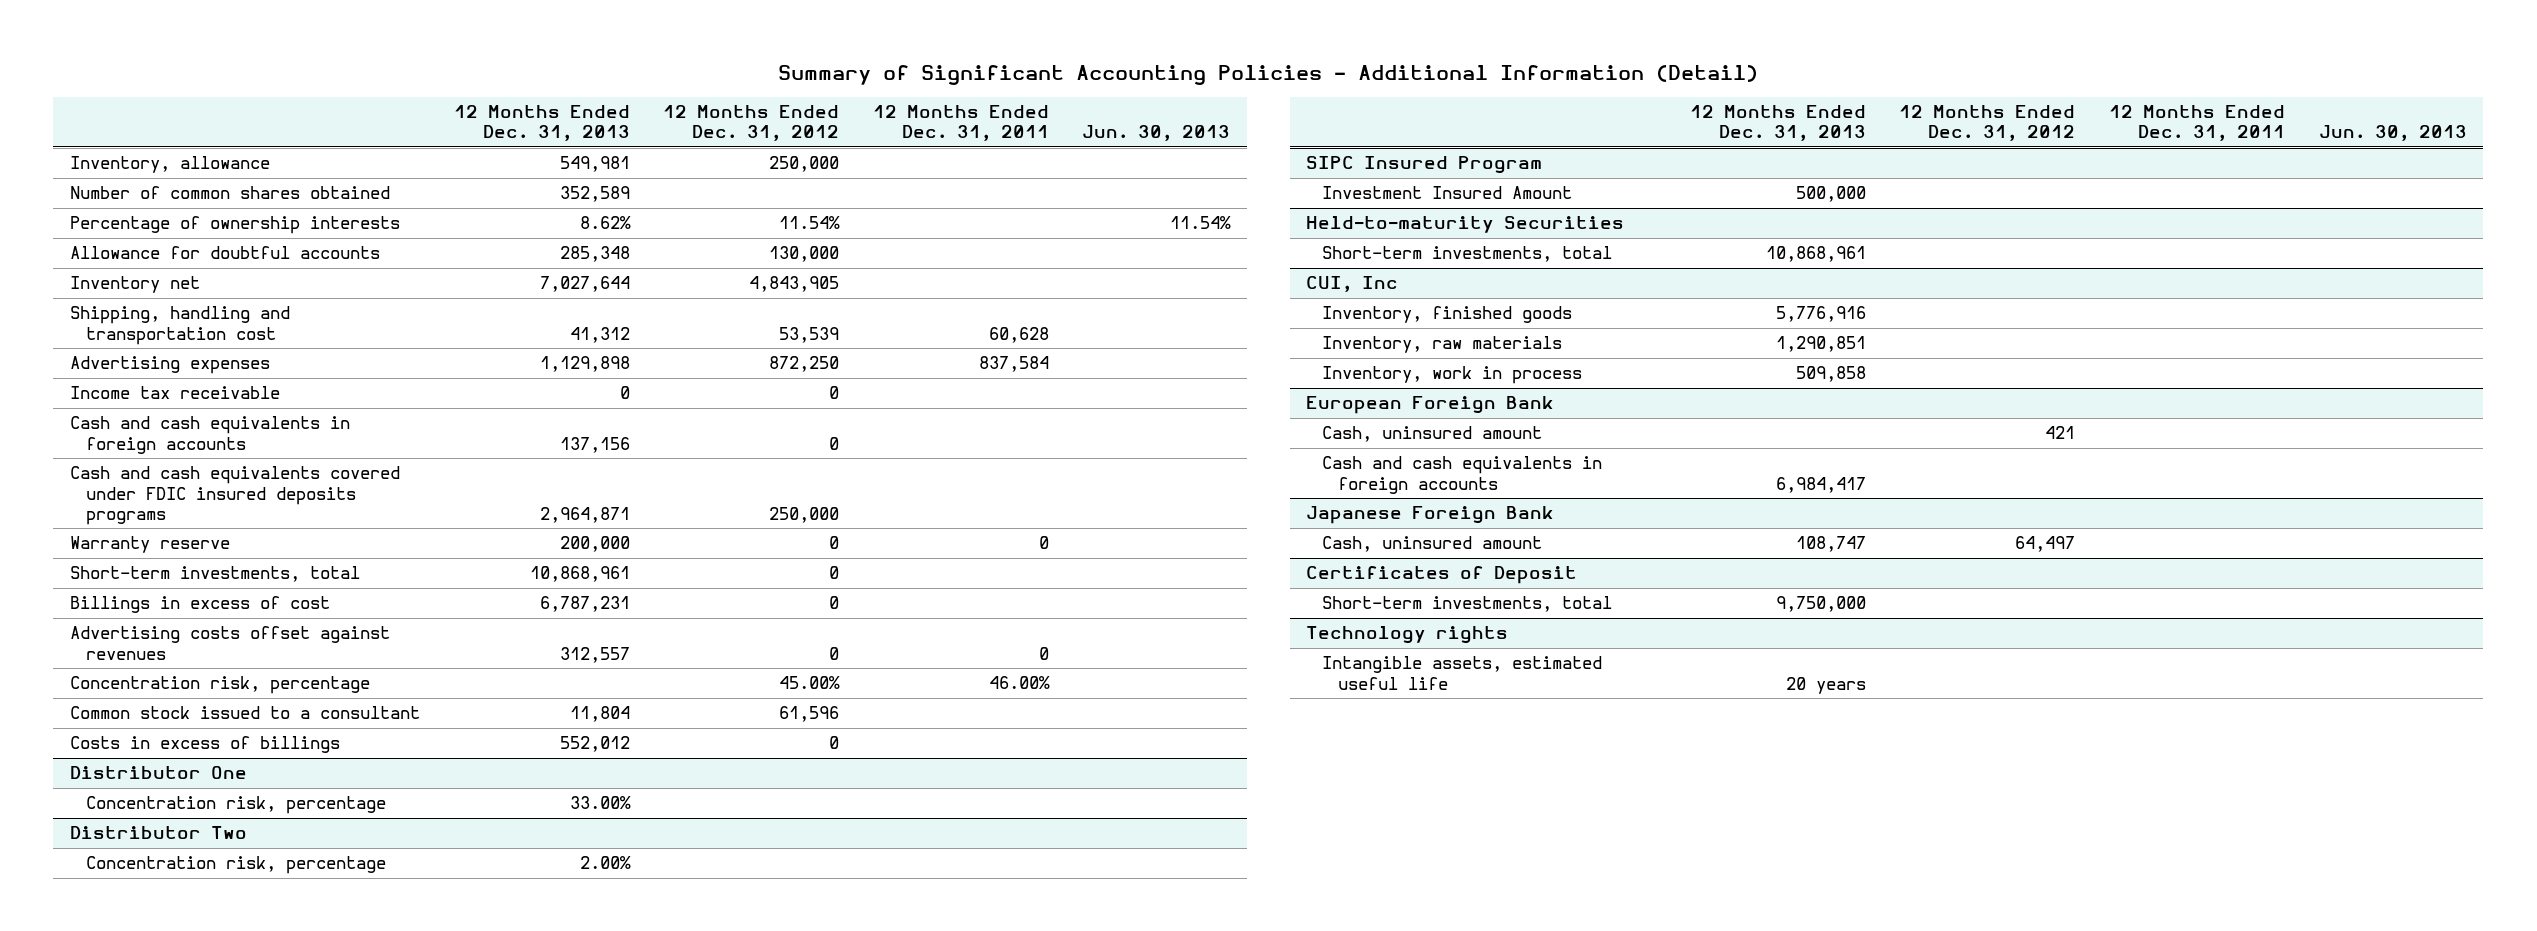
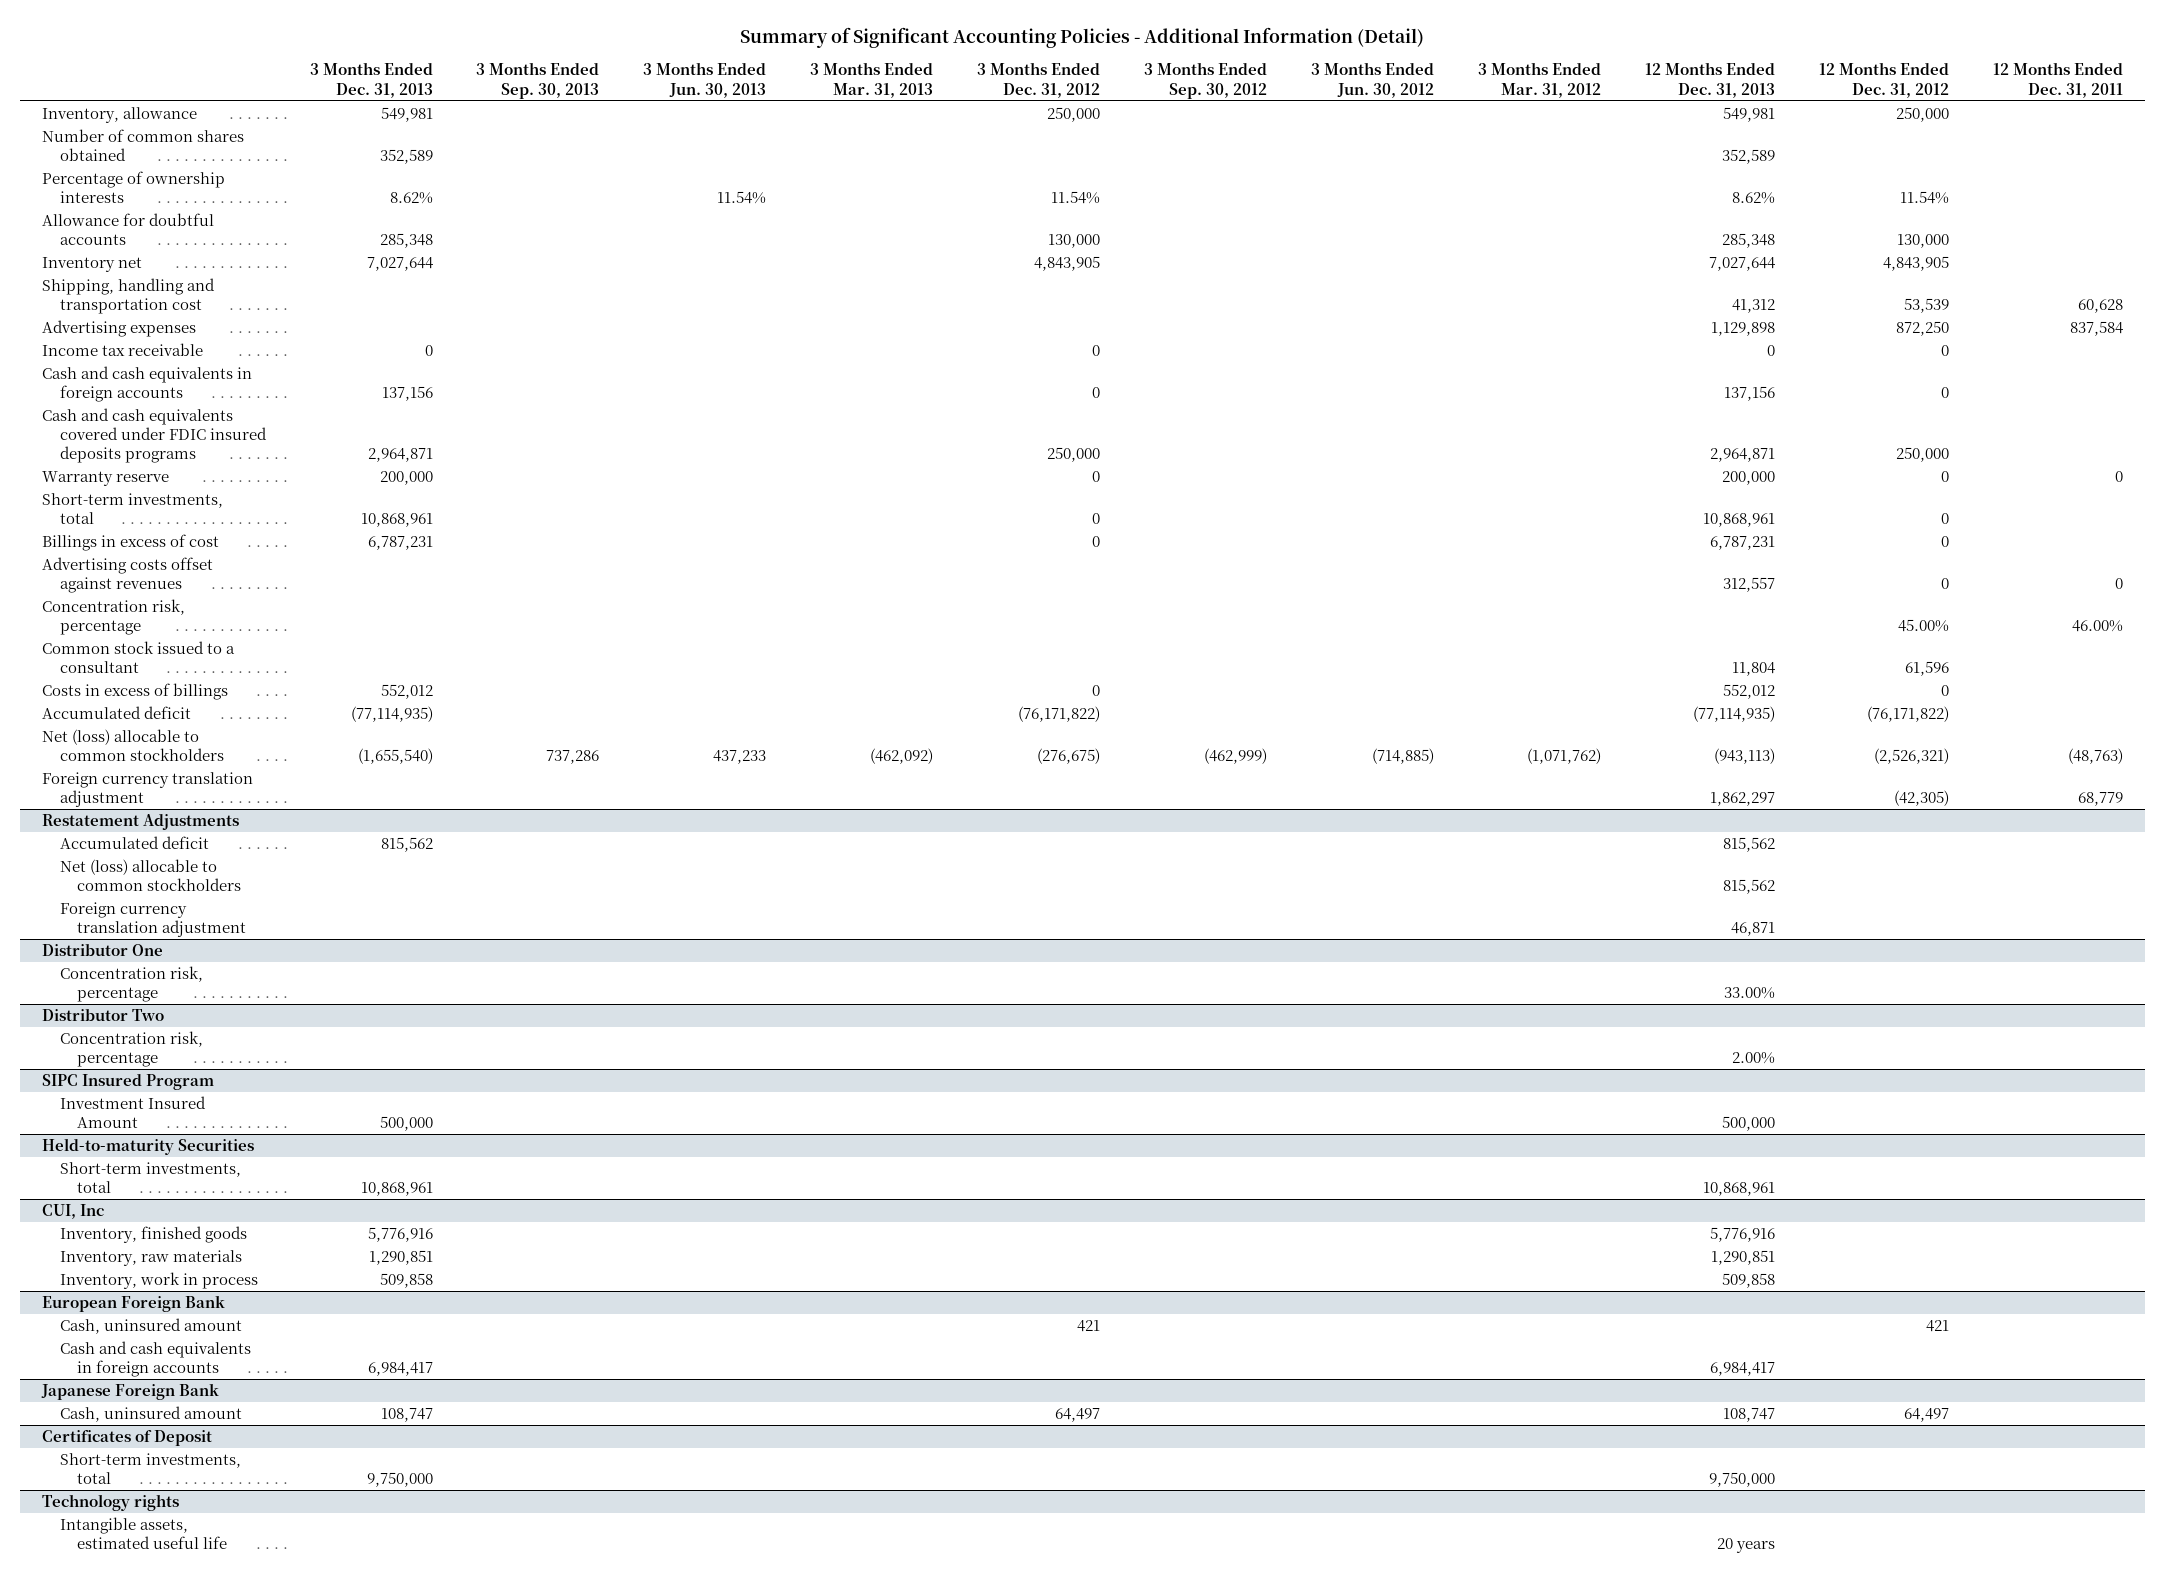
- | 12 Months Ended Dec. 31, 2013 | 12 Months Ended Dec. 31, 2012 | 12 Months Ended Dec. 31, 2011 | Jun. 30, 2013
+ | 3 Months Ended Dec. 31, 2013 | 3 Months Ended Sep. 30, 2013 | 3 Months Ended Jun. 30, 2013 | 3 Months Ended Mar. 31, 2013 | 3 Months Ended Dec. 31, 2012 | 3 Months Ended Sep. 30, 2012 | 3 Months Ended Jun. 30, 2012 | 3 Months Ended Mar. 31, 2012 | 12 Months Ended Dec. 31, 2013 | 12 Months Ended Dec. 31, 2012 | 12 Months Ended Dec. 31, 2011
+ Accumulated deficit | (77,114,935) | | | | (76,171,822) | | | | (77,114,935) | (76,171,822) |
+ Net (loss) allocable to common stockholders | (1,655,540) | 737,286 | 437,233 | (462,092) | (276,675) | (462,999) | (714,885) | (1,071,762) | (943,113) | (2,526,321) | (48,763)
+ Foreign currency translation adjustment | | | | | | | | | 1,862,297 | (42,305) | 68,779
+ Restatement Adjustments
+ Accumulated deficit | 815,562 | | | | | | | | 815,562 | |
+ Net (loss) allocable to common stockholders | | | | | | | | | 815,562 | |
+ Foreign currency translation adjustment | | | | | | | | | 46,871 | |

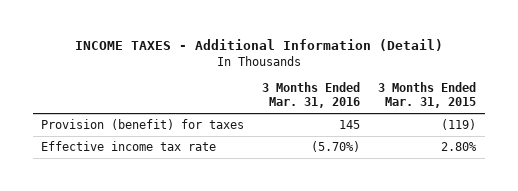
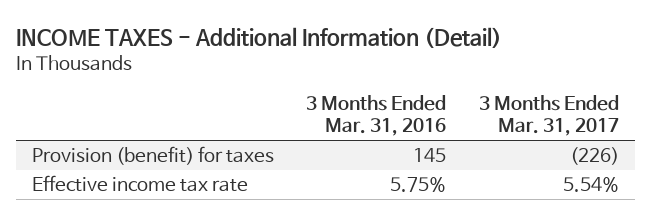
- | 3 Months Ended Mar. 31, 2016 | 3 Months Ended Mar. 31, 2015
+ | 3 Months Ended Mar. 31, 2016 | 3 Months Ended Mar. 31, 2017
- Effective income tax rate | (5.70%) | 2.80%
+ Effective income tax rate | 5.75% | 5.54%

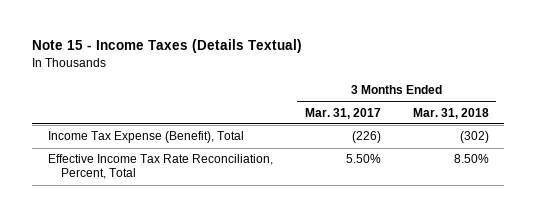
- INCOME TAXES - Additional Information (Detail)
+ Note 15 - Income Taxes (Details Textual)
- | 3 Months Ended Mar. 31, 2016 | 3 Months Ended Mar. 31, 2017
+ | 3 Months Ended Mar. 31, 2017 | 3 Months Ended Mar. 31, 2018
- Provision (benefit) for taxes | 145 | (226)
- Effective income tax rate | 5.75% | 5.54%
+ Income Tax Expense (Benefit), Total | (226) | (302)
+ Effective Income Tax Rate Reconciliation, Percent, Total | 5.50% | 8.50%

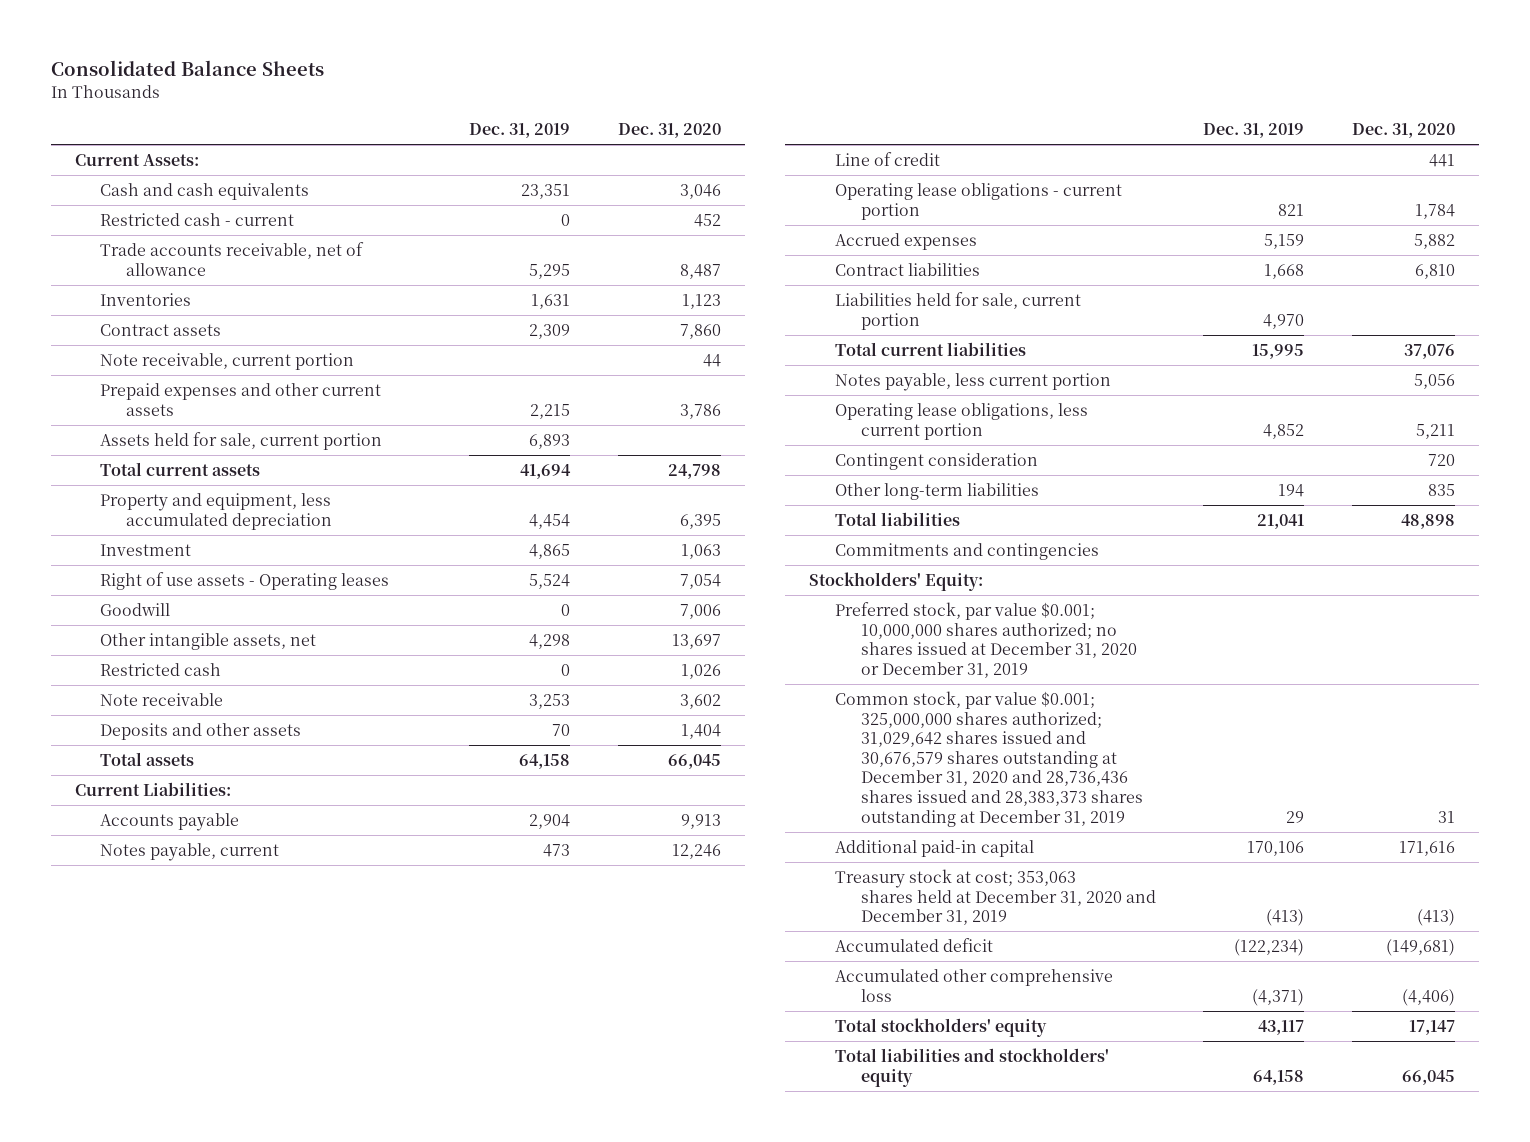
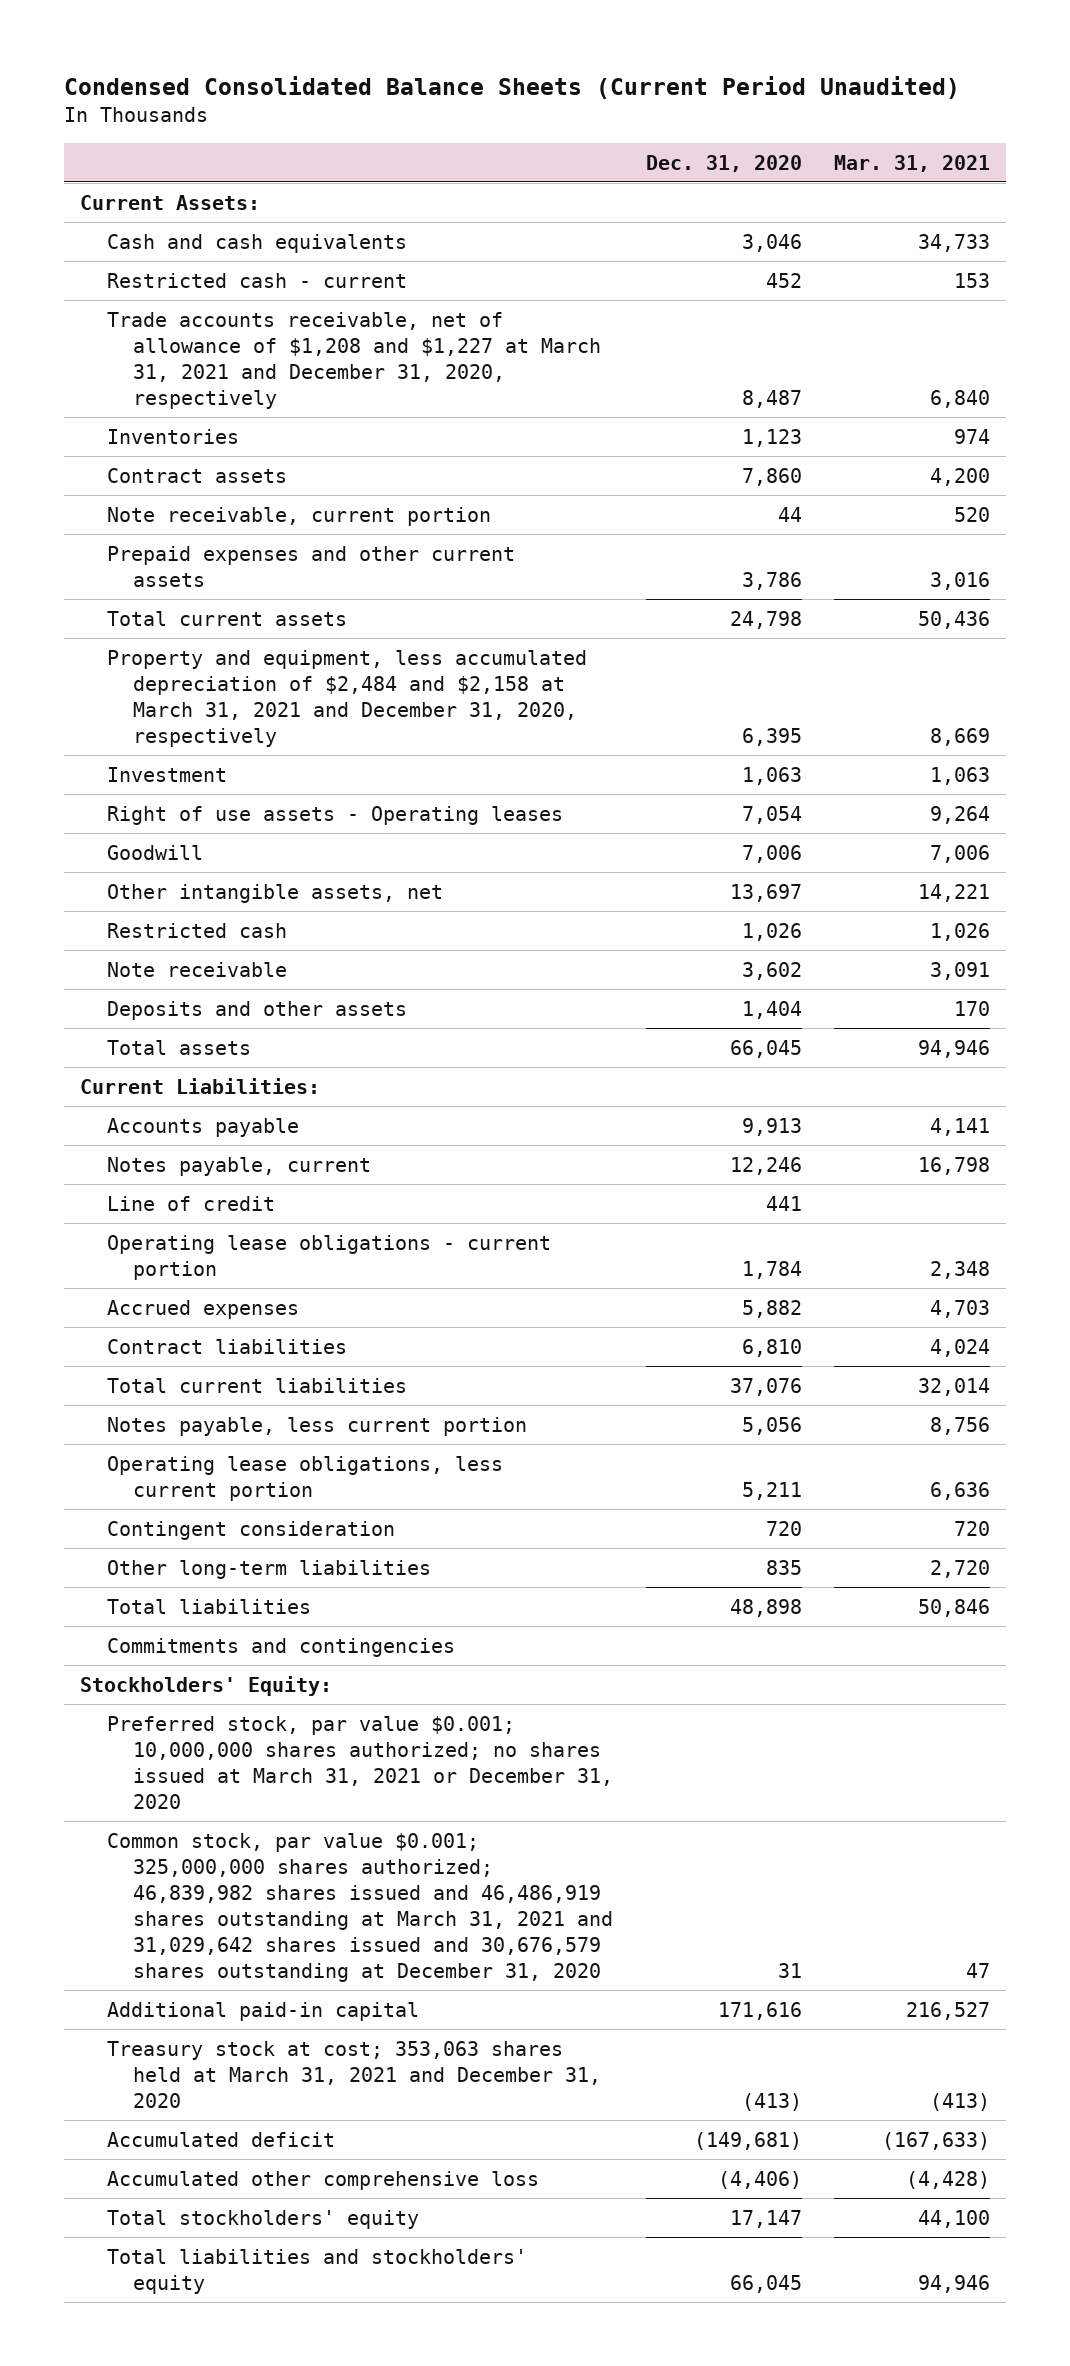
- Consolidated Balance Sheets
+ Condensed Consolidated Balance Sheets (Current Period Unaudited)
- | Dec. 31, 2019 | Dec. 31, 2020
+ | Dec. 31, 2020 | Mar. 31, 2021
- Trade accounts receivable, net of allowance | 5,295 | 8,487
+ Trade accounts receivable, net of allowance of $1,208 and $1,227 at March 31, 2021 and December 31, 2020, respectively | 8,487 | 6,840
- Assets held for sale, current portion | 6,893 |
- Property and equipment, less accumulated depreciation | 4,454 | 6,395
+ Property and equipment, less accumulated depreciation of $2,484 and $2,158 at March 31, 2021 and December 31, 2020, respectively | 6,395 | 8,669
- Liabilities held for sale, current portion | 4,970 |
- Preferred stock, par value $0.001; 10,000,000 shares authorized; no shares issued at December 31, 2020 or December 31, 2019
- Common stock, par value $0.001; 325,000,000 shares authorized; 31,029,642 shares issued and 30,676,579 shares outstanding at December 31, 2020 and 28,736,436 shares issued and 28,383,373 shares outstanding at December 31, 2019 | 29 | 31
+ Preferred stock, par value $0.001; 10,000,000 shares authorized; no shares issued at March 31, 2021 or December 31, 2020
+ Common stock, par value $0.001; 325,000,000 shares authorized; 46,839,982 shares issued and 46,486,919 shares outstanding at March 31, 2021 and 31,029,642 shares issued and 30,676,579 shares outstanding at December 31, 2020 | 31 | 47
- Treasury stock at cost; 353,063 shares held at December 31, 2020 and December 31, 2019 | (413) | (413)
+ Treasury stock at cost; 353,063 shares held at March 31, 2021 and December 31, 2020 | (413) | (413)

